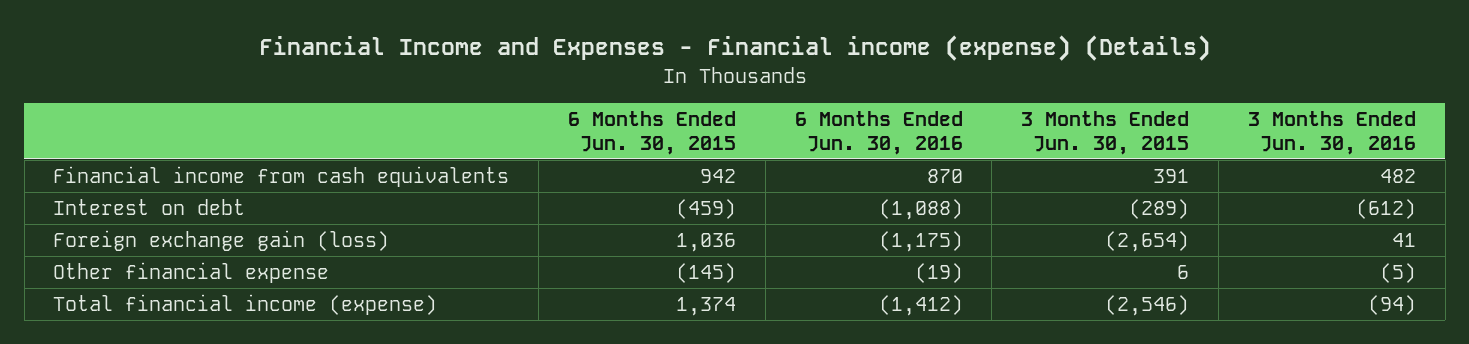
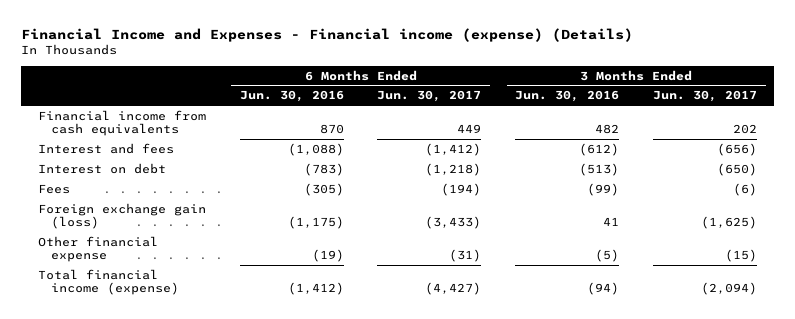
- | 6 Months Ended Jun. 30, 2015 | 6 Months Ended Jun. 30, 2016 | 3 Months Ended Jun. 30, 2015 | 3 Months Ended Jun. 30, 2016
+ | 6 Months Ended Jun. 30, 2016 | 6 Months Ended Jun. 30, 2017 | 3 Months Ended Jun. 30, 2016 | 3 Months Ended Jun. 30, 2017
- Interest on debt | (459) | (1,088) | (289) | (612)
+ Interest and fees | (1,088) | (1,412) | (612) | (656)
+ Interest on debt | (783) | (1,218) | (513) | (650)
+ Fees | (305) | (194) | (99) | (6)

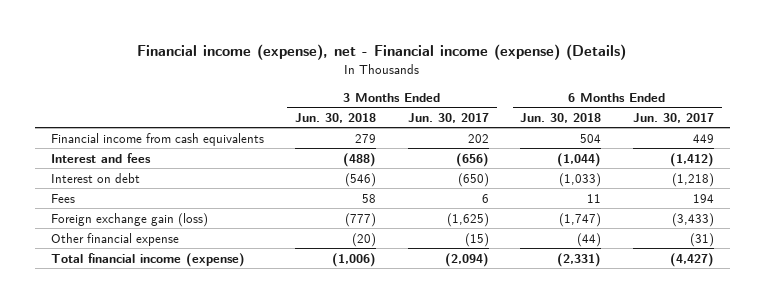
- Financial Income and Expenses - Financial income (expense) (Details)
+ Financial income (expense), net - Financial income (expense) (Details)
- | 6 Months Ended Jun. 30, 2016 | 6 Months Ended Jun. 30, 2017 | 3 Months Ended Jun. 30, 2016 | 3 Months Ended Jun. 30, 2017
+ | 3 Months Ended Jun. 30, 2018 | 3 Months Ended Jun. 30, 2017 | 6 Months Ended Jun. 30, 2018 | 6 Months Ended Jun. 30, 2017
- Fees | (305) | (194) | (99) | (6)
+ Fees | 58 | 6 | 11 | 194

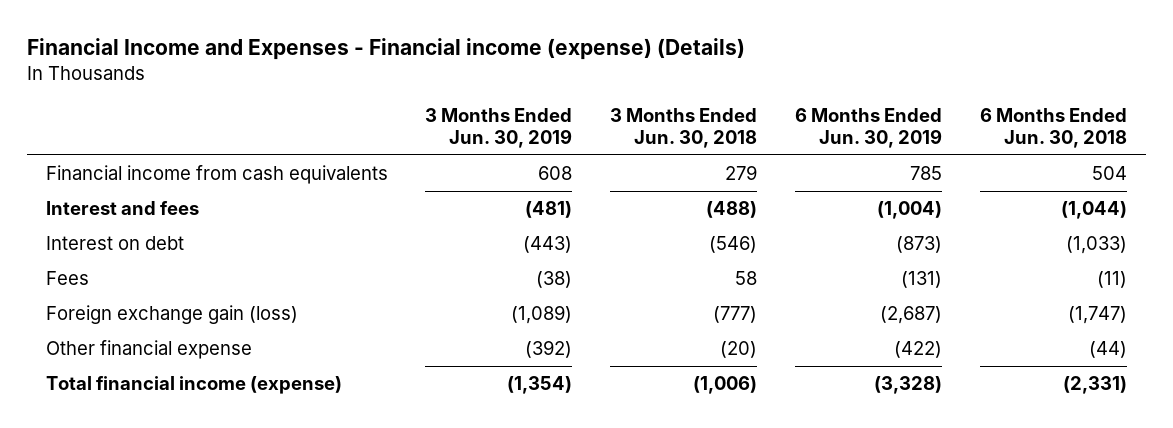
- Financial income (expense), net - Financial income (expense) (Details)
+ Financial Income and Expenses - Financial income (expense) (Details)
- | 3 Months Ended Jun. 30, 2018 | 3 Months Ended Jun. 30, 2017 | 6 Months Ended Jun. 30, 2018 | 6 Months Ended Jun. 30, 2017
+ | 3 Months Ended Jun. 30, 2019 | 3 Months Ended Jun. 30, 2018 | 6 Months Ended Jun. 30, 2019 | 6 Months Ended Jun. 30, 2018
- Fees | 58 | 6 | 11 | 194
+ Fees | (38) | 58 | (131) | (11)

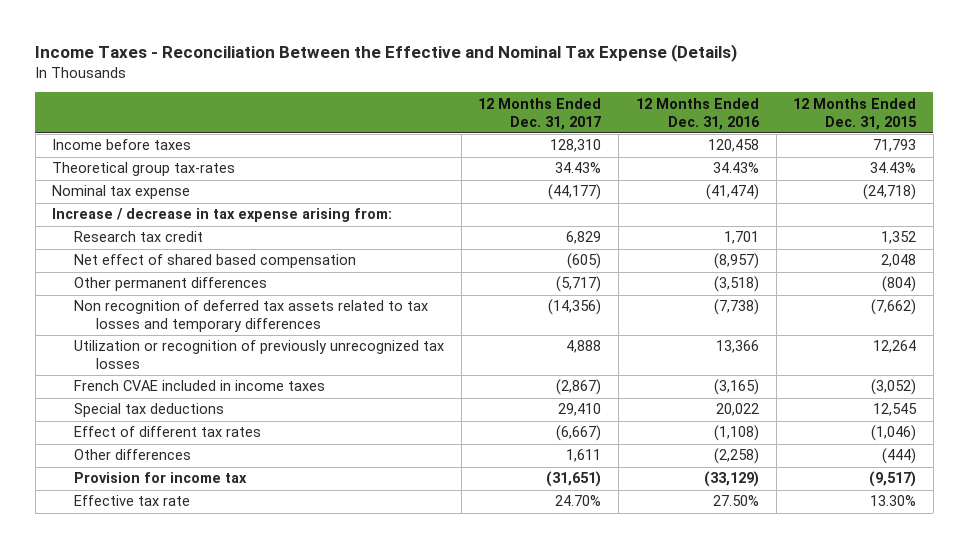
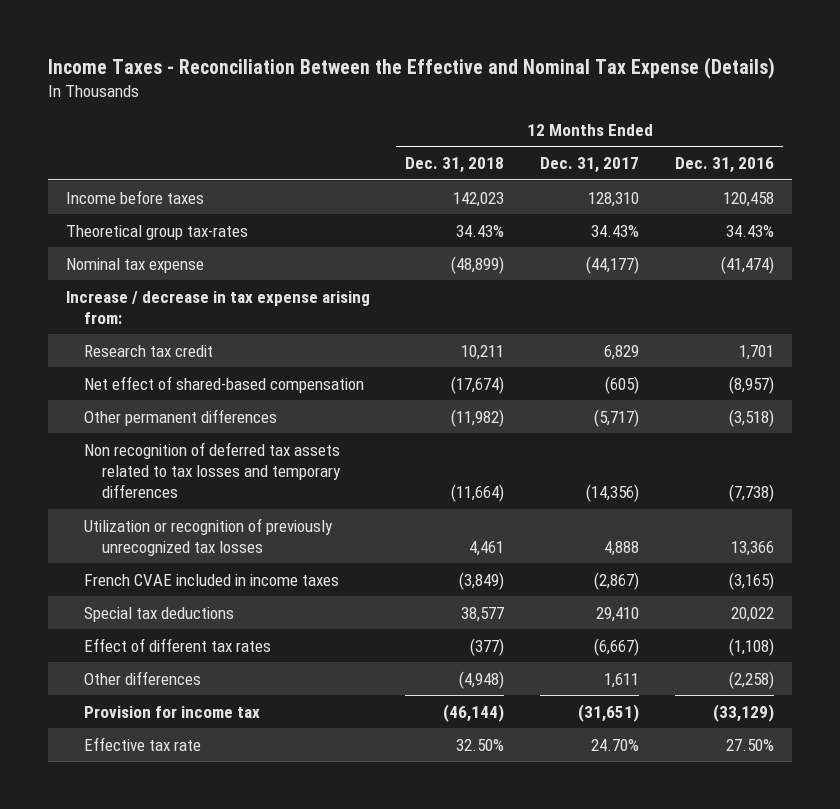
- | 12 Months Ended Dec. 31, 2017 | 12 Months Ended Dec. 31, 2016 | 12 Months Ended Dec. 31, 2015
+ | 12 Months Ended Dec. 31, 2018 | 12 Months Ended Dec. 31, 2017 | 12 Months Ended Dec. 31, 2016
- Net effect of shared based compensation | (605) | (8,957) | 2,048
+ Net effect of shared-based compensation | (17,674) | (605) | (8,957)

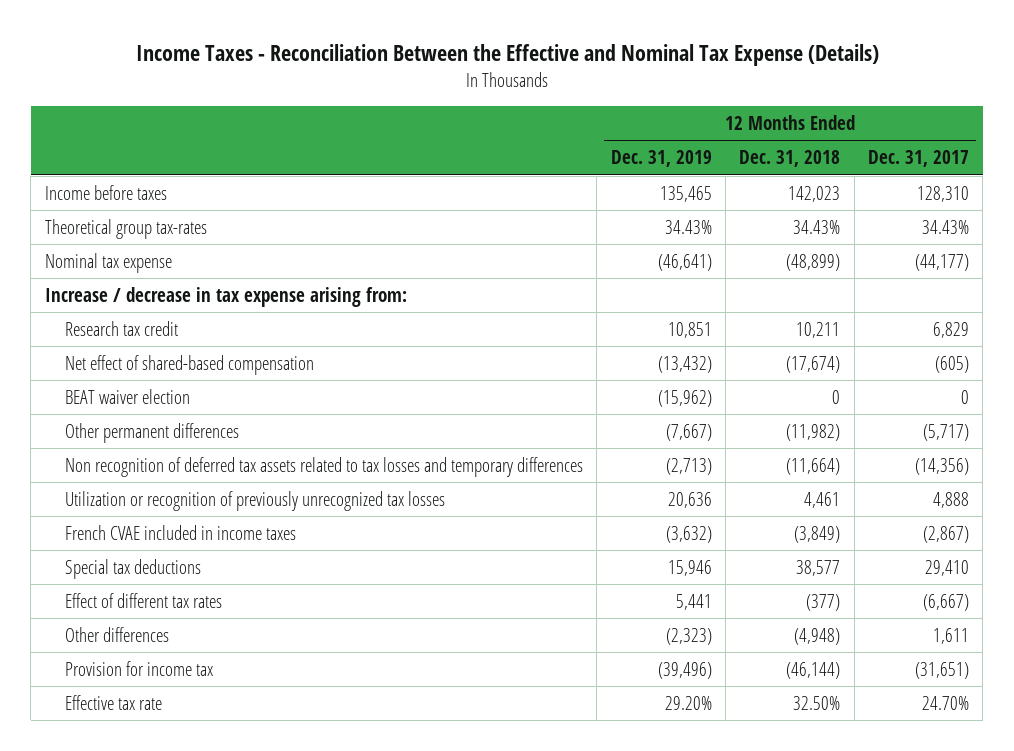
- | 12 Months Ended Dec. 31, 2018 | 12 Months Ended Dec. 31, 2017 | 12 Months Ended Dec. 31, 2016
+ | 12 Months Ended Dec. 31, 2019 | 12 Months Ended Dec. 31, 2018 | 12 Months Ended Dec. 31, 2017
+ BEAT waiver election | (15,962) | 0 | 0

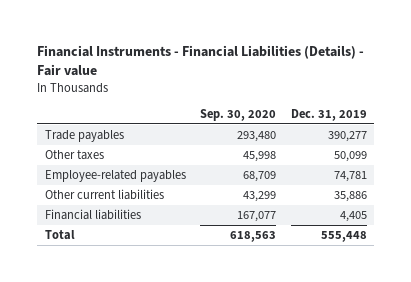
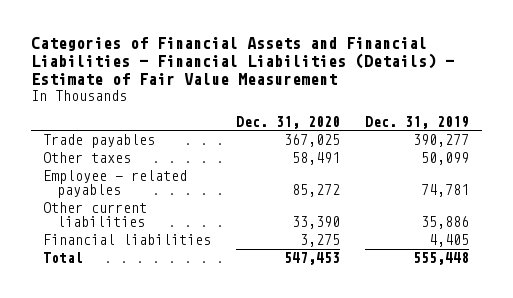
- Financial Instruments - Financial Liabilities (Details) - Fair value
+ Categories of Financial Assets and Financial Liabilities - Financial Liabilities (Details) - Estimate of Fair Value Measurement
- | Sep. 30, 2020 | Dec. 31, 2019
+ | Dec. 31, 2020 | Dec. 31, 2019
- Employee-related payables | 68,709 | 74,781
+ Employee - related payables | 85,272 | 74,781

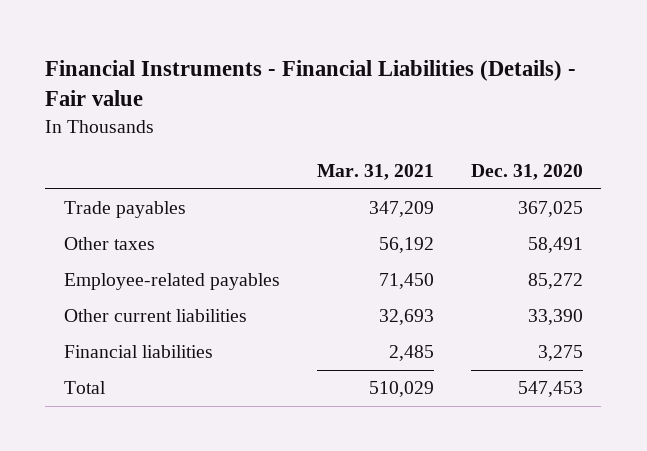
- Categories of Financial Assets and Financial Liabilities - Financial Liabilities (Details) - Estimate of Fair Value Measurement
+ Financial Instruments - Financial Liabilities (Details) - Fair value
- | Dec. 31, 2020 | Dec. 31, 2019
+ | Mar. 31, 2021 | Dec. 31, 2020
- Employee - related payables | 85,272 | 74,781
+ Employee-related payables | 71,450 | 85,272

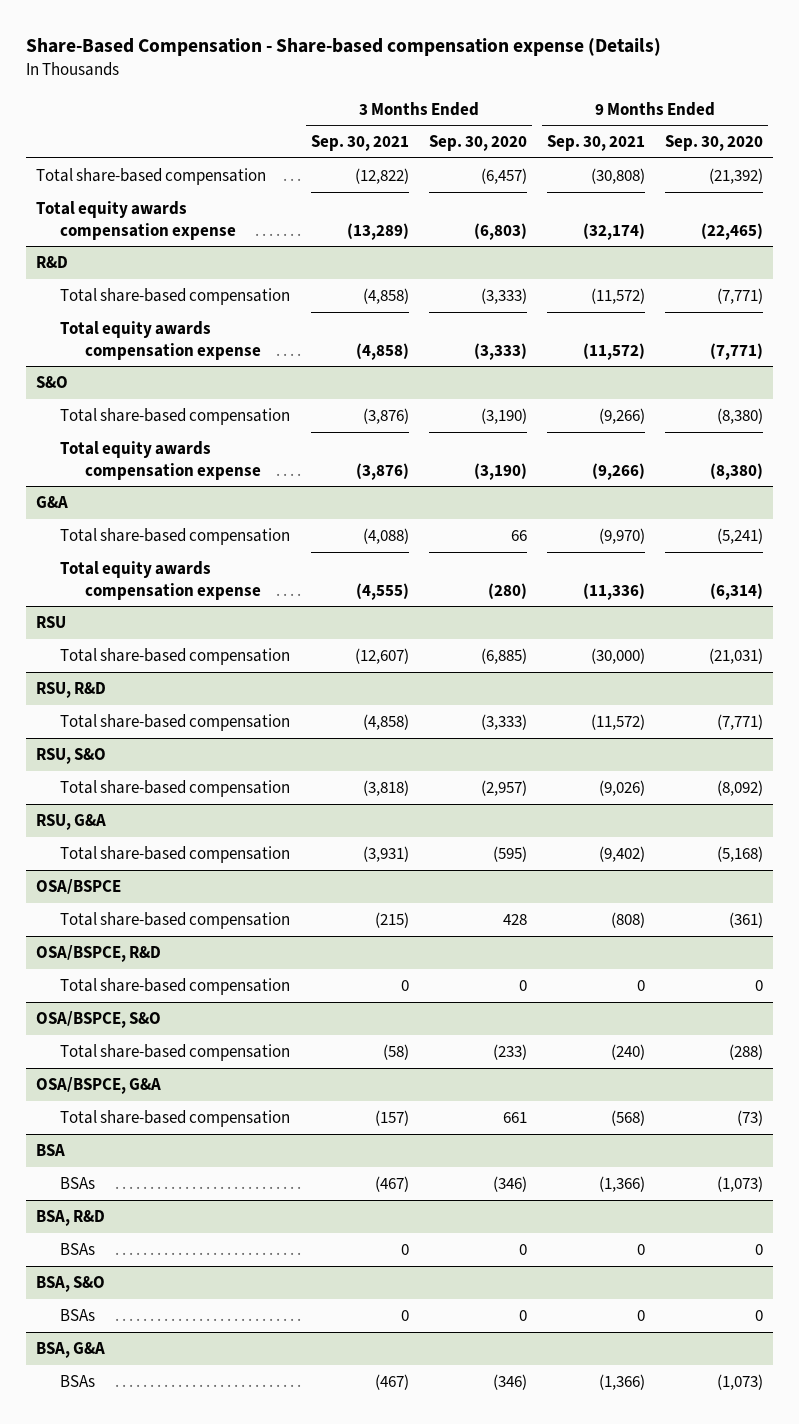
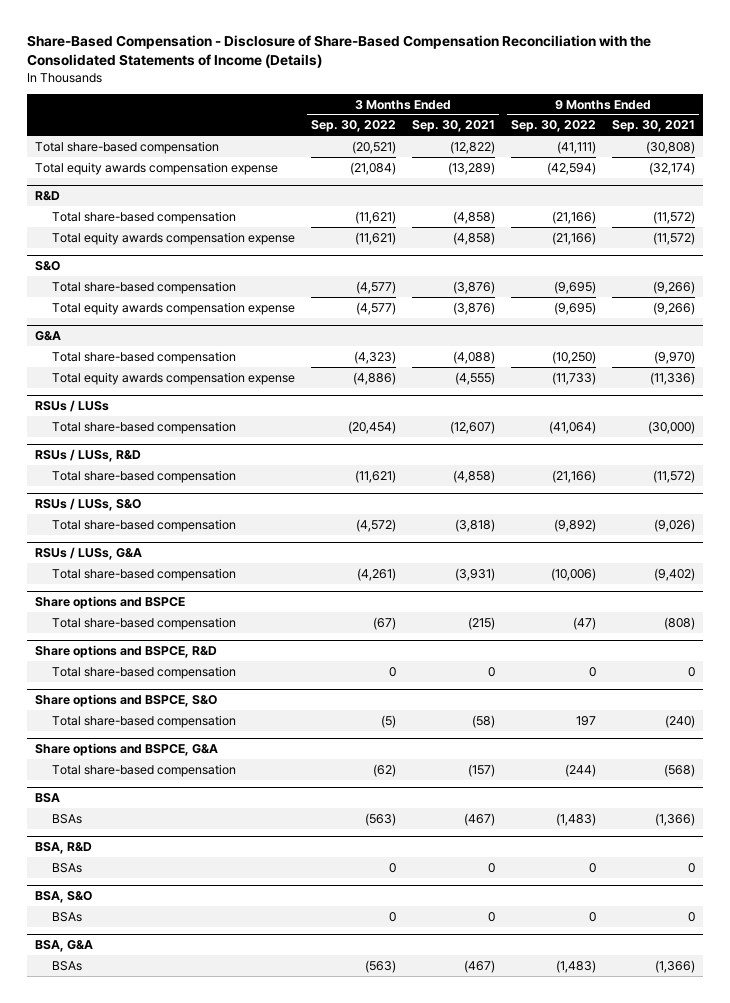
- Share-Based Compensation - Share-based compensation expense (Details)
+ Share-Based Compensation - Disclosure of Share-Based Compensation Reconciliation with the Consolidated Statements of Income (Details)
- | 3 Months Ended Sep. 30, 2021 | 3 Months Ended Sep. 30, 2020 | 9 Months Ended Sep. 30, 2021 | 9 Months Ended Sep. 30, 2020
+ | 3 Months Ended Sep. 30, 2022 | 3 Months Ended Sep. 30, 2021 | 9 Months Ended Sep. 30, 2022 | 9 Months Ended Sep. 30, 2021
- RSU
+ RSUs / LUSs
- RSU, R&D
+ RSUs / LUSs, R&D
- RSU, S&O
+ RSUs / LUSs, S&O
- RSU, G&A
+ RSUs / LUSs, G&A
- OSA/BSPCE
+ Share options and BSPCE
- OSA/BSPCE, R&D
+ Share options and BSPCE, R&D
- OSA/BSPCE, S&O
+ Share options and BSPCE, S&O
- OSA/BSPCE, G&A
+ Share options and BSPCE, G&A

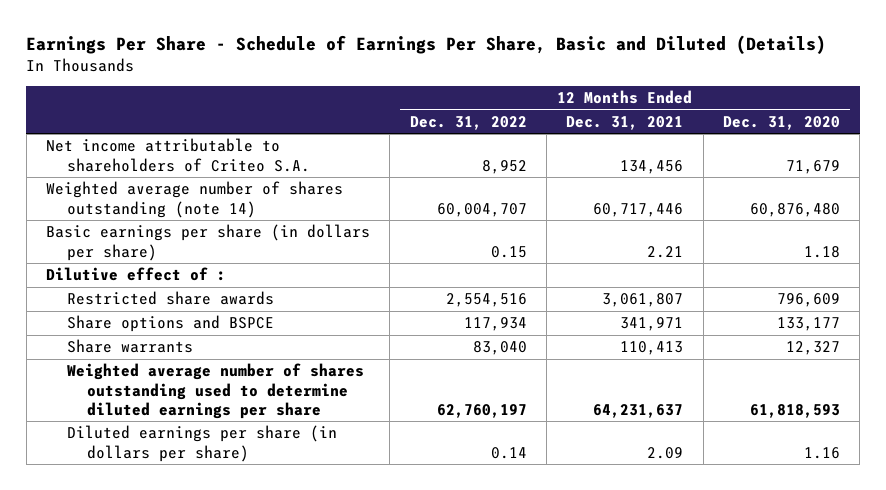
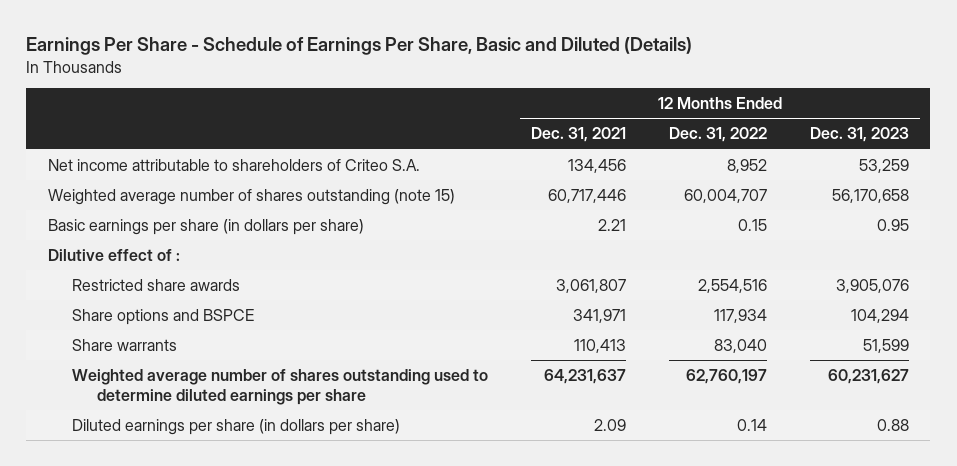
- | 12 Months Ended Dec. 31, 2022 | 12 Months Ended Dec. 31, 2021 | 12 Months Ended Dec. 31, 2020
+ | 12 Months Ended Dec. 31, 2021 | 12 Months Ended Dec. 31, 2022 | 12 Months Ended Dec. 31, 2023
- Weighted average number of shares outstanding (note 14) | 60,004,707 | 60,717,446 | 60,876,480
+ Weighted average number of shares outstanding (note 15) | 60,717,446 | 60,004,707 | 56,170,658

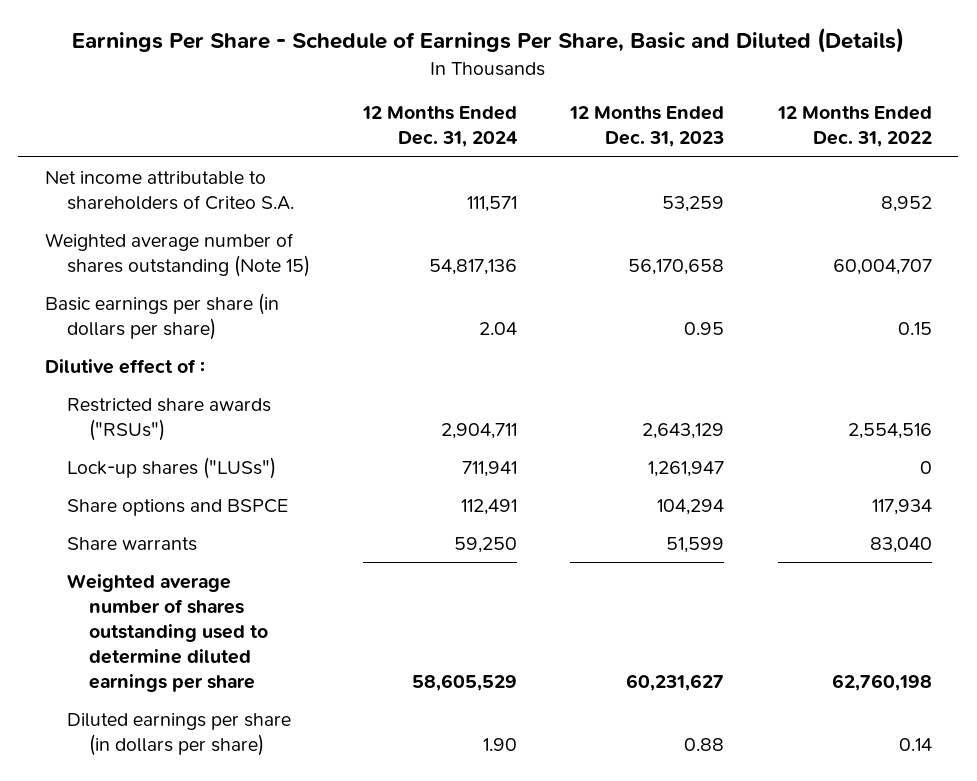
- | 12 Months Ended Dec. 31, 2021 | 12 Months Ended Dec. 31, 2022 | 12 Months Ended Dec. 31, 2023
+ | 12 Months Ended Dec. 31, 2024 | 12 Months Ended Dec. 31, 2023 | 12 Months Ended Dec. 31, 2022
- Weighted average number of shares outstanding (note 15) | 60,717,446 | 60,004,707 | 56,170,658
+ Weighted average number of shares outstanding (Note 15) | 54,817,136 | 56,170,658 | 60,004,707
- Restricted share awards | 3,061,807 | 2,554,516 | 3,905,076
+ Restricted share awards ("RSUs") | 2,904,711 | 2,643,129 | 2,554,516
+ Lock-up shares ("LUSs") | 711,941 | 1,261,947 | 0
- Weighted average number of shares outstanding used to determine diluted earnings per share | 64,231,637 | 62,760,197 | 60,231,627
+ Weighted average number of shares outstanding used to determine diluted earnings per share | 58,605,529 | 60,231,627 | 62,760,198

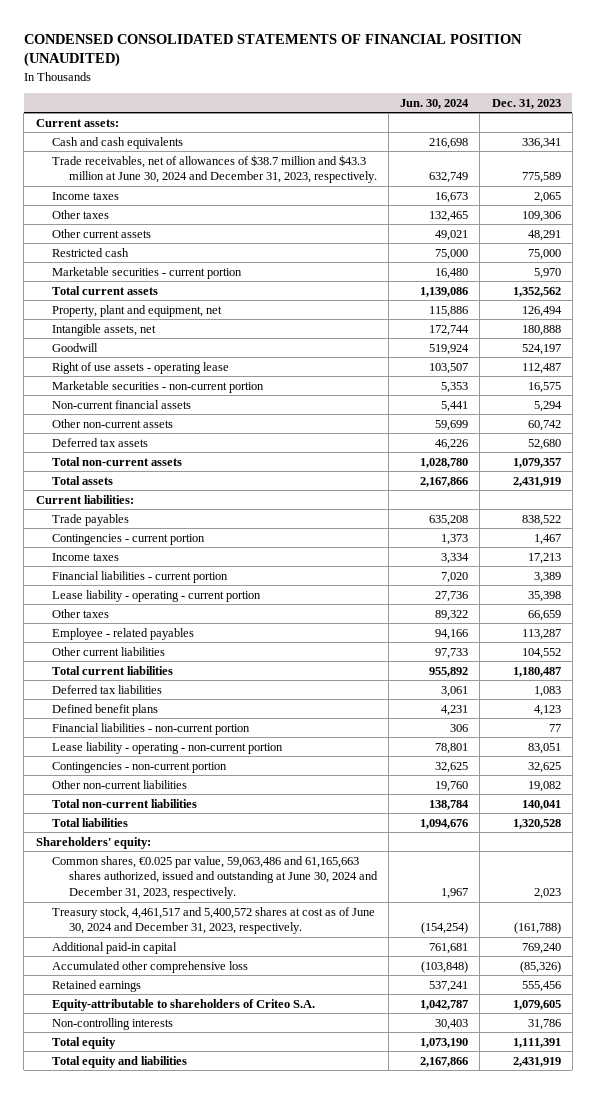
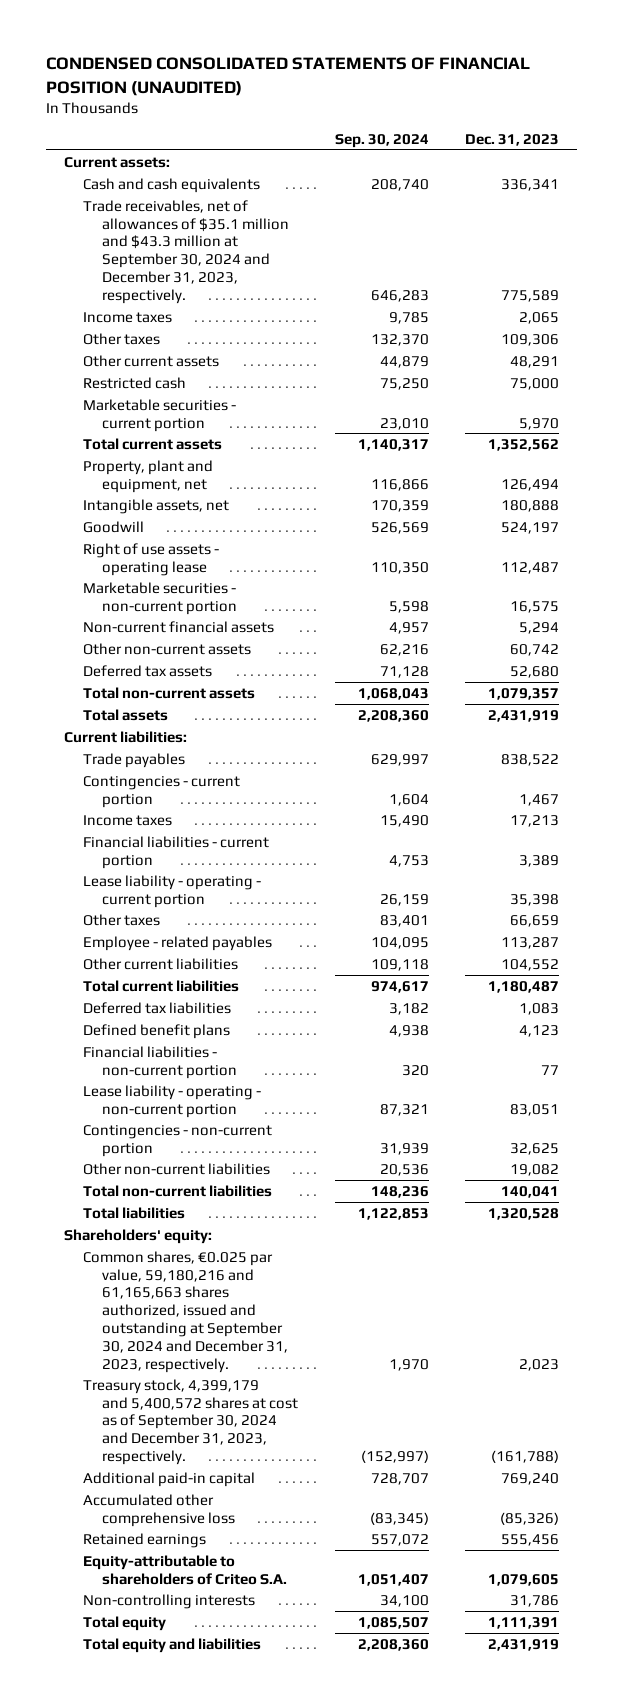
- | Jun. 30, 2024 | Dec. 31, 2023
+ | Sep. 30, 2024 | Dec. 31, 2023
- Trade receivables, net of allowances of $38.7 million and $43.3 million at June 30, 2024 and December 31, 2023, respectively. | 632,749 | 775,589
+ Trade receivables, net of allowances of $35.1 million and $43.3 million at September 30, 2024 and December 31, 2023, respectively. | 646,283 | 775,589
- Common shares, €0.025 par value, 59,063,486 and 61,165,663 shares authorized, issued and outstanding at June 30, 2024 and December 31, 2023, respectively. | 1,967 | 2,023
- Treasury stock, 4,461,517 and 5,400,572 shares at cost as of June 30, 2024 and December 31, 2023, respectively. | (154,254) | (161,788)
+ Common shares, €0.025 par value, 59,180,216 and 61,165,663 shares authorized, issued and outstanding at September 30, 2024 and December 31, 2023, respectively. | 1,970 | 2,023
+ Treasury stock, 4,399,179 and 5,400,572 shares at cost as of September 30, 2024 and December 31, 2023, respectively. | (152,997) | (161,788)

